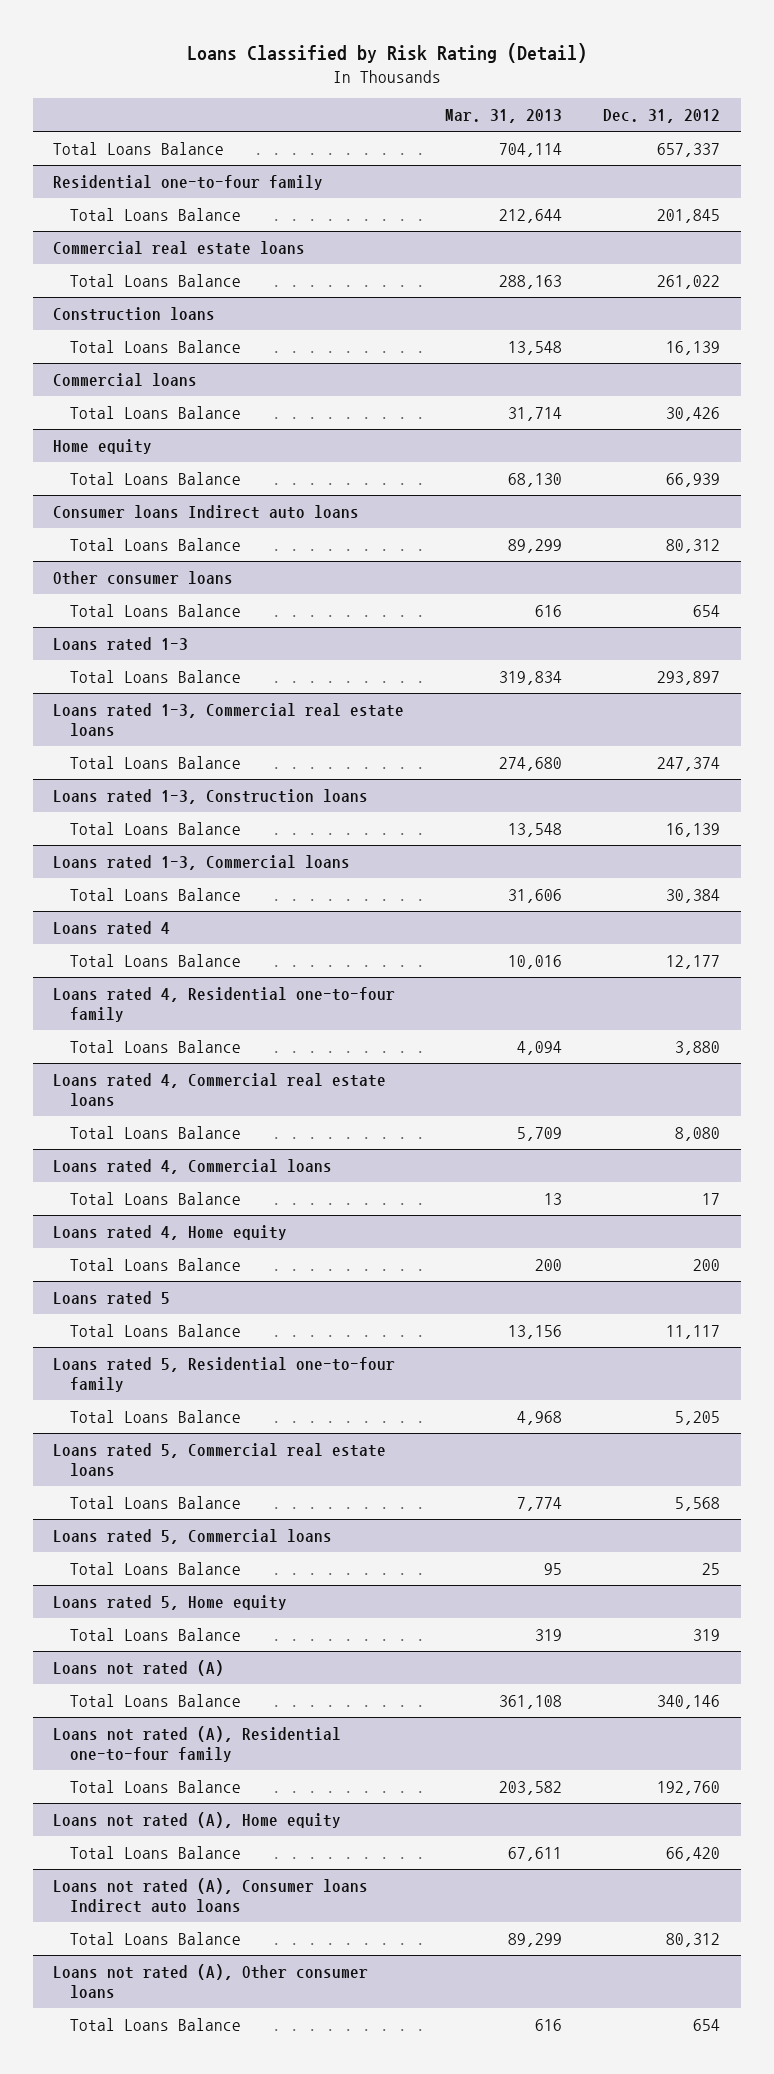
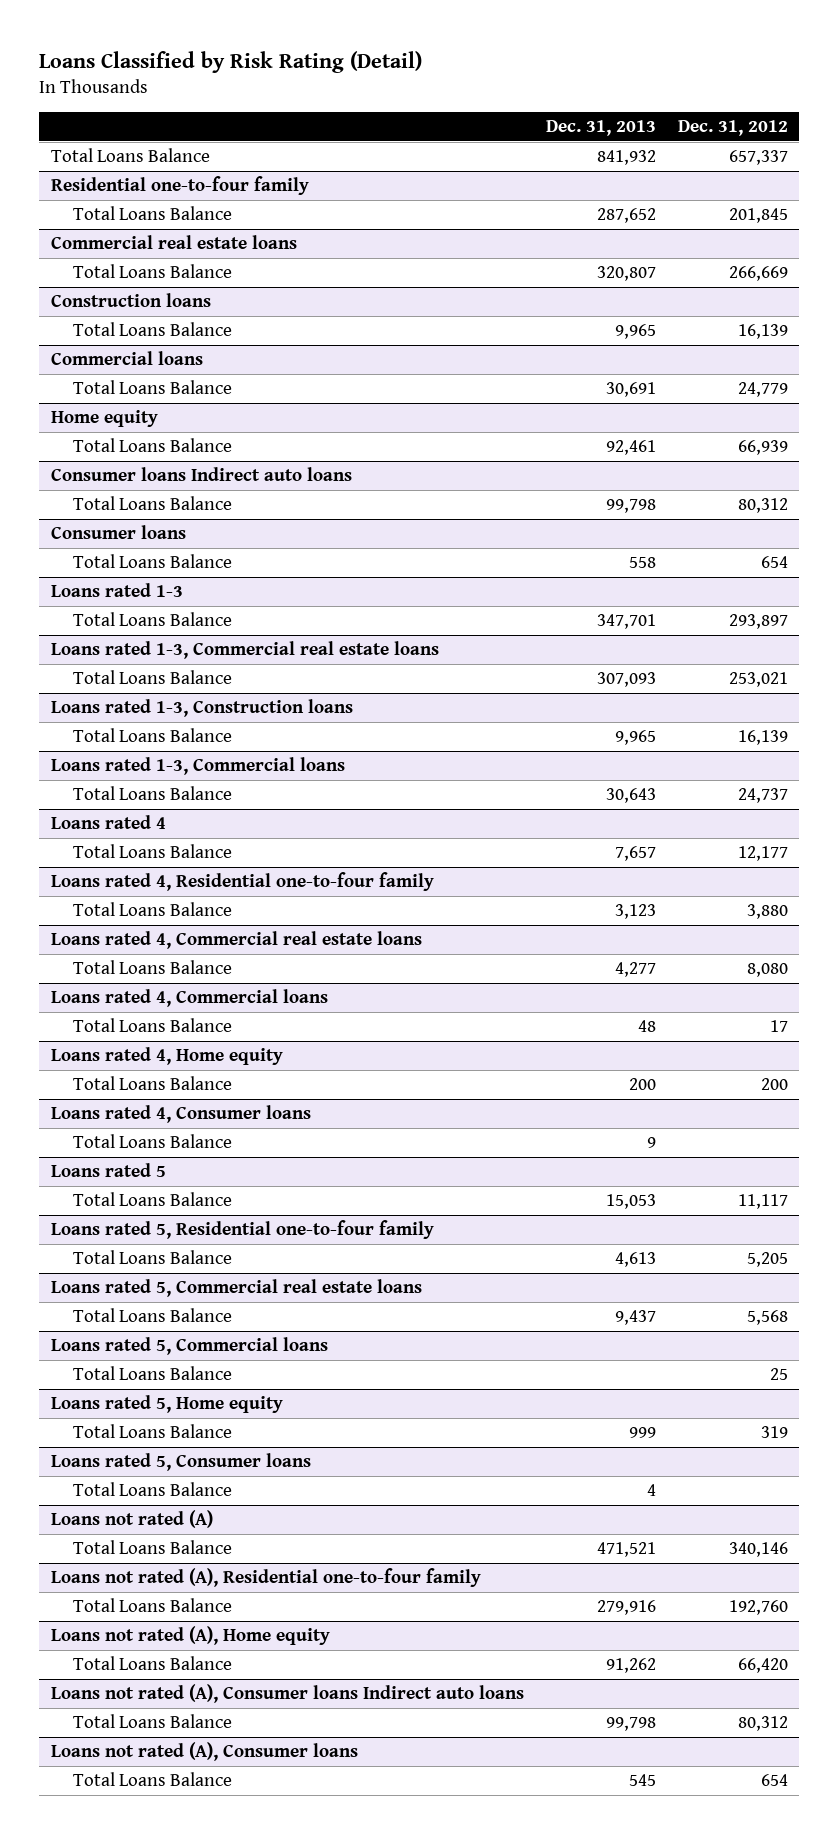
- | Mar. 31, 2013 | Dec. 31, 2012
+ | Dec. 31, 2013 | Dec. 31, 2012
@ Commercial real estate loans
- Total Loans Balance | 288,163 | 261,022
+ Total Loans Balance | 320,807 | 266,669
@ Commercial loans
- Total Loans Balance | 31,714 | 30,426
+ Total Loans Balance | 30,691 | 24,779
- Other consumer loans
+ Consumer loans
@ Loans rated 1-3, Commercial real estate loans
- Total Loans Balance | 274,680 | 247,374
+ Total Loans Balance | 307,093 | 253,021
@ Loans rated 1-3, Commercial loans
- Total Loans Balance | 31,606 | 30,384
+ Total Loans Balance | 30,643 | 24,737
+ Loans rated 4, Consumer loans
+ Total Loans Balance | 9 |
+ Loans rated 5, Consumer loans
+ Total Loans Balance | 4 |
- Loans not rated (A), Other consumer loans
+ Loans not rated (A), Consumer loans

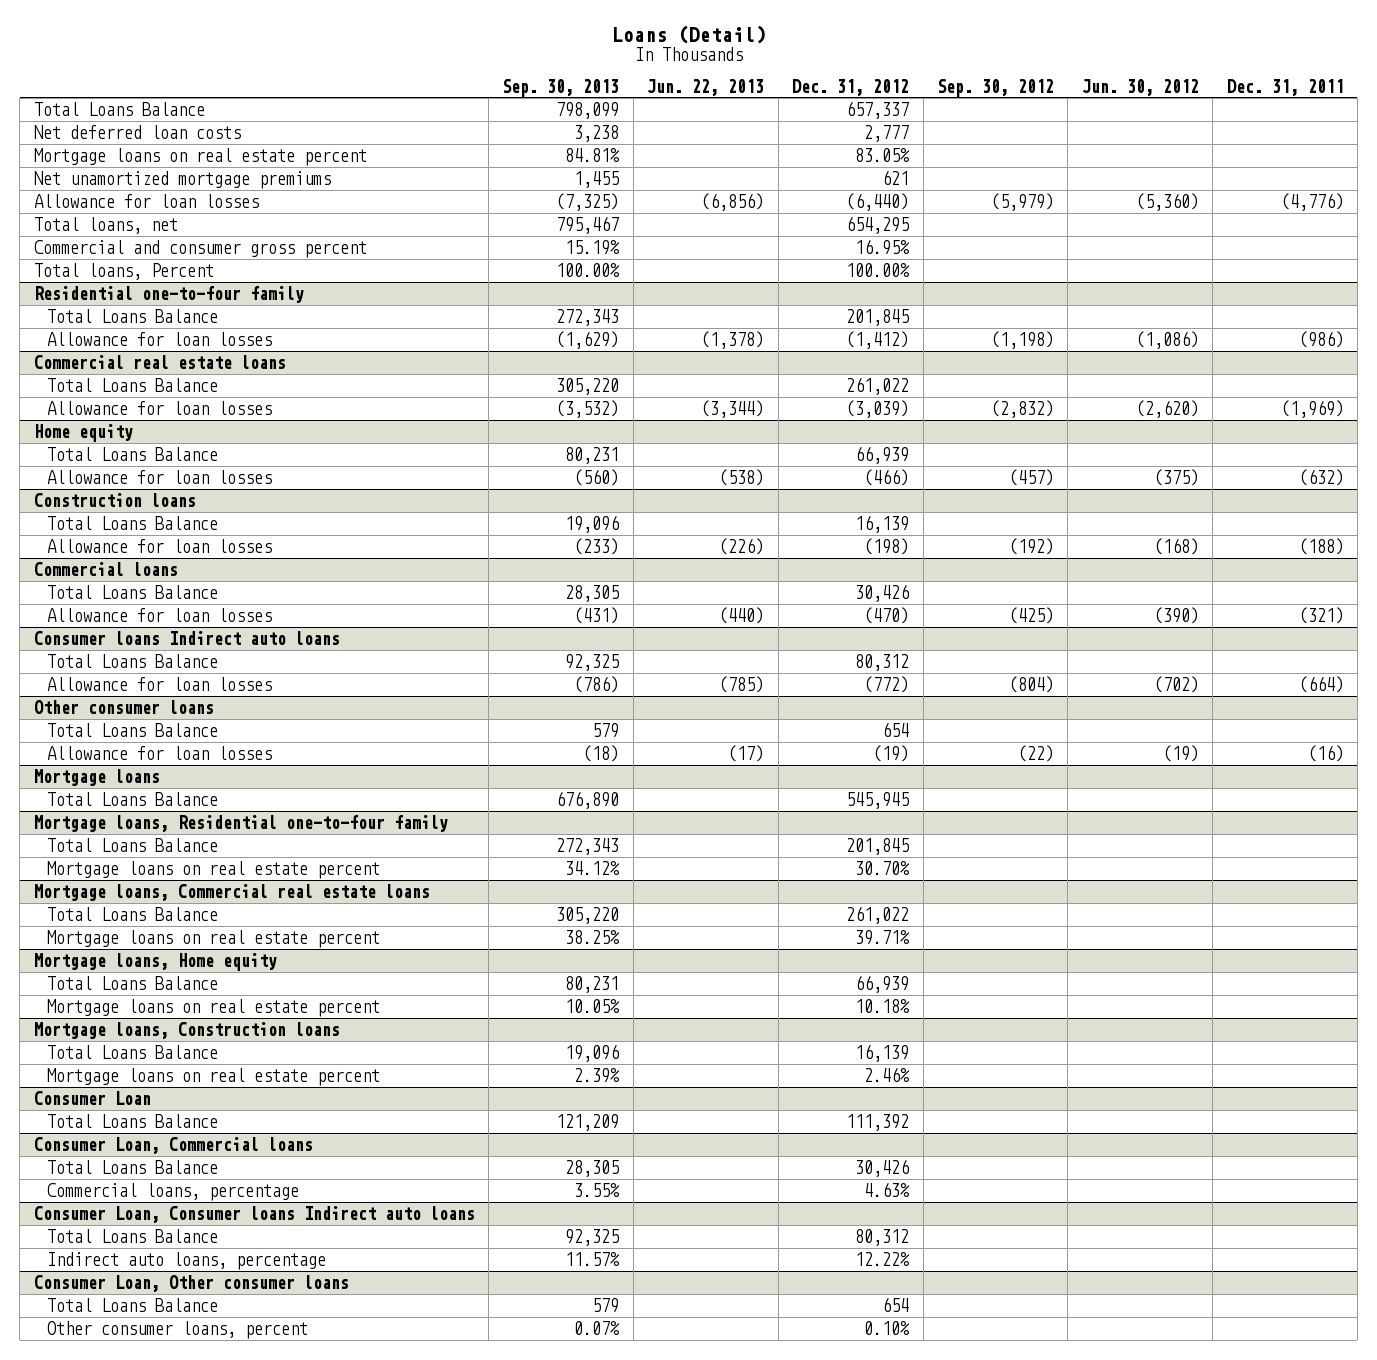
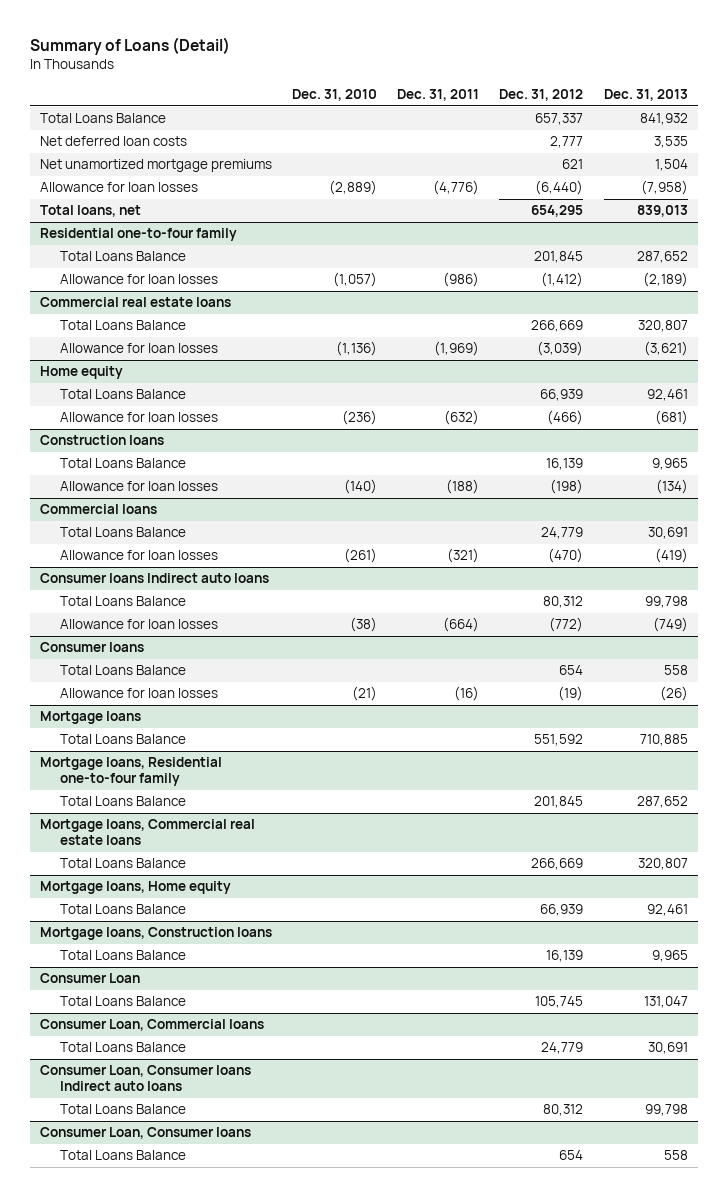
- Loans (Detail)
+ Summary of Loans (Detail)
- | Sep. 30, 2013 | Jun. 22, 2013 | Dec. 31, 2012 | Sep. 30, 2012 | Jun. 30, 2012 | Dec. 31, 2011
+ | Dec. 31, 2010 | Dec. 31, 2011 | Dec. 31, 2012 | Dec. 31, 2013
- Mortgage loans on real estate percent | 84.81% | | 83.05% | | |
- Commercial and consumer gross percent | 15.19% | | 16.95% | | |
- Total loans, Percent | 100.00% | | 100.00% | | |
@ Commercial real estate loans
- Total Loans Balance | 305,220 | | 261,022 | | |
+ Total Loans Balance | | | 266,669 | 320,807
@ Commercial loans
- Total Loans Balance | 28,305 | | 30,426 | | |
+ Total Loans Balance | | | 24,779 | 30,691
- Other consumer loans
+ Consumer loans
@ Mortgage loans
- Total Loans Balance | 676,890 | | 545,945 | | |
+ Total Loans Balance | | | 551,592 | 710,885
@ Mortgage loans, Residential one-to-four family
- Mortgage loans on real estate percent | 34.12% | | 30.70% | | |
@ Mortgage loans, Commercial real estate loans
- Total Loans Balance | 305,220 | | 261,022 | | |
- Mortgage loans on real estate percent | 38.25% | | 39.71% | | |
+ Total Loans Balance | | | 266,669 | 320,807
@ Mortgage loans, Home equity
- Mortgage loans on real estate percent | 10.05% | | 10.18% | | |
@ Mortgage loans, Construction loans
- Mortgage loans on real estate percent | 2.39% | | 2.46% | | |
@ Consumer Loan
- Total Loans Balance | 121,209 | | 111,392 | | |
+ Total Loans Balance | | | 105,745 | 131,047
@ Consumer Loan, Commercial loans
- Total Loans Balance | 28,305 | | 30,426 | | |
- Commercial loans, percentage | 3.55% | | 4.63% | | |
+ Total Loans Balance | | | 24,779 | 30,691
@ Consumer Loan, Consumer loans Indirect auto loans
- Indirect auto loans, percentage | 11.57% | | 12.22% | | |
- Consumer Loan, Other consumer loans
+ Consumer Loan, Consumer loans
- Other consumer loans, percent | 0.07% | | 0.10% | | |

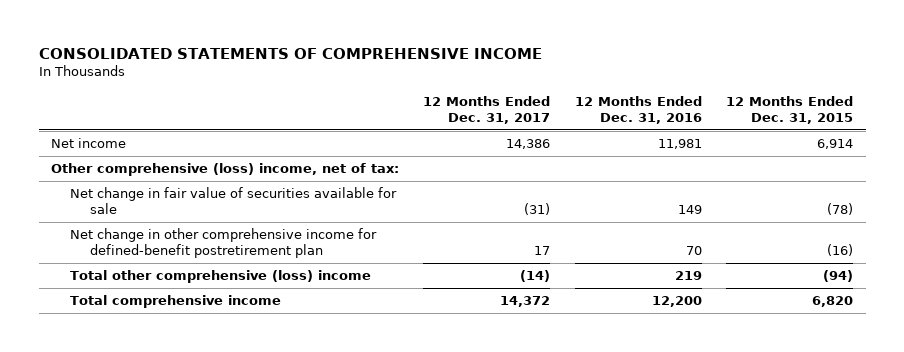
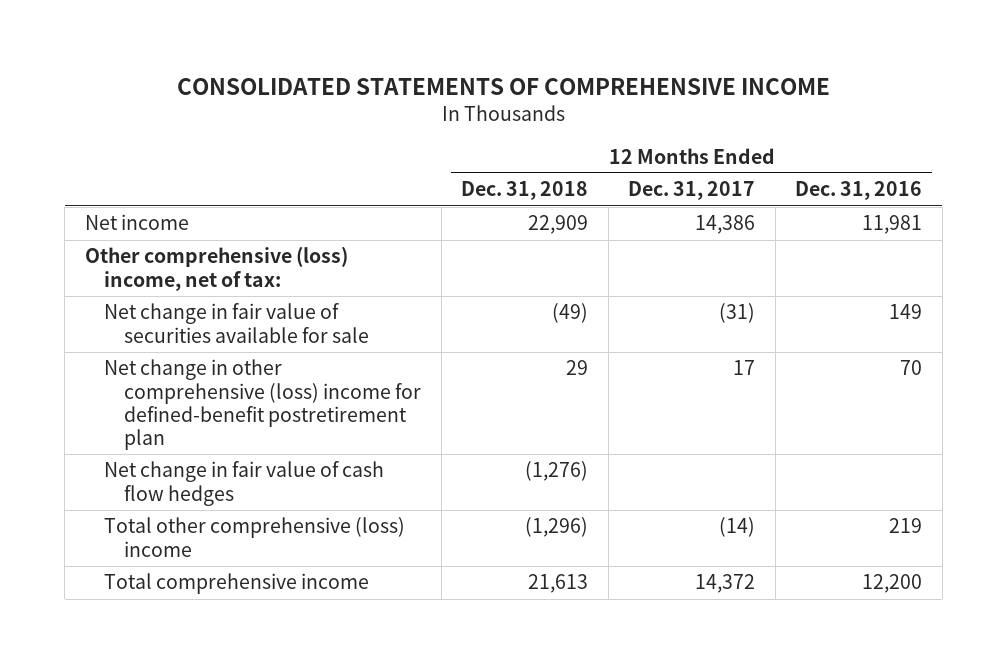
- | 12 Months Ended Dec. 31, 2017 | 12 Months Ended Dec. 31, 2016 | 12 Months Ended Dec. 31, 2015
+ | 12 Months Ended Dec. 31, 2018 | 12 Months Ended Dec. 31, 2017 | 12 Months Ended Dec. 31, 2016
- Net change in other comprehensive income for defined-benefit postretirement plan | 17 | 70 | (16)
+ Net change in other comprehensive (loss) income for defined-benefit postretirement plan | 29 | 17 | 70
+ Net change in fair value of cash flow hedges | (1,276) | |

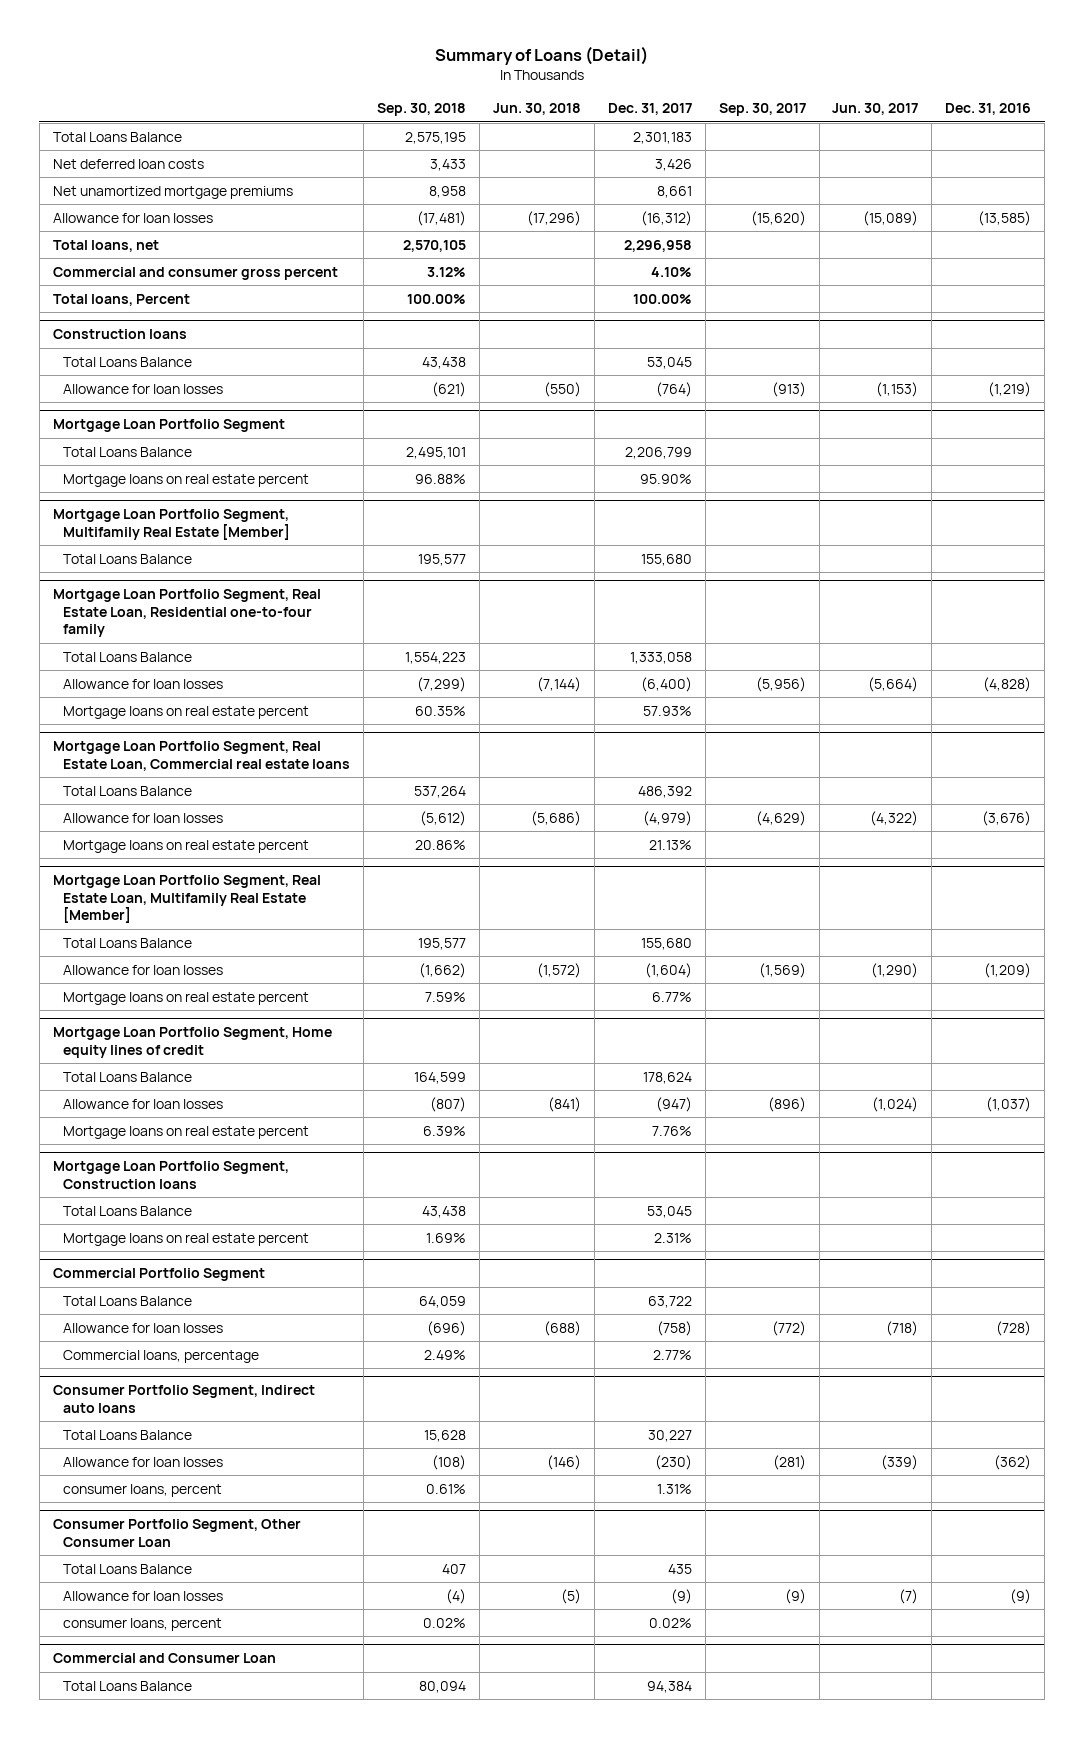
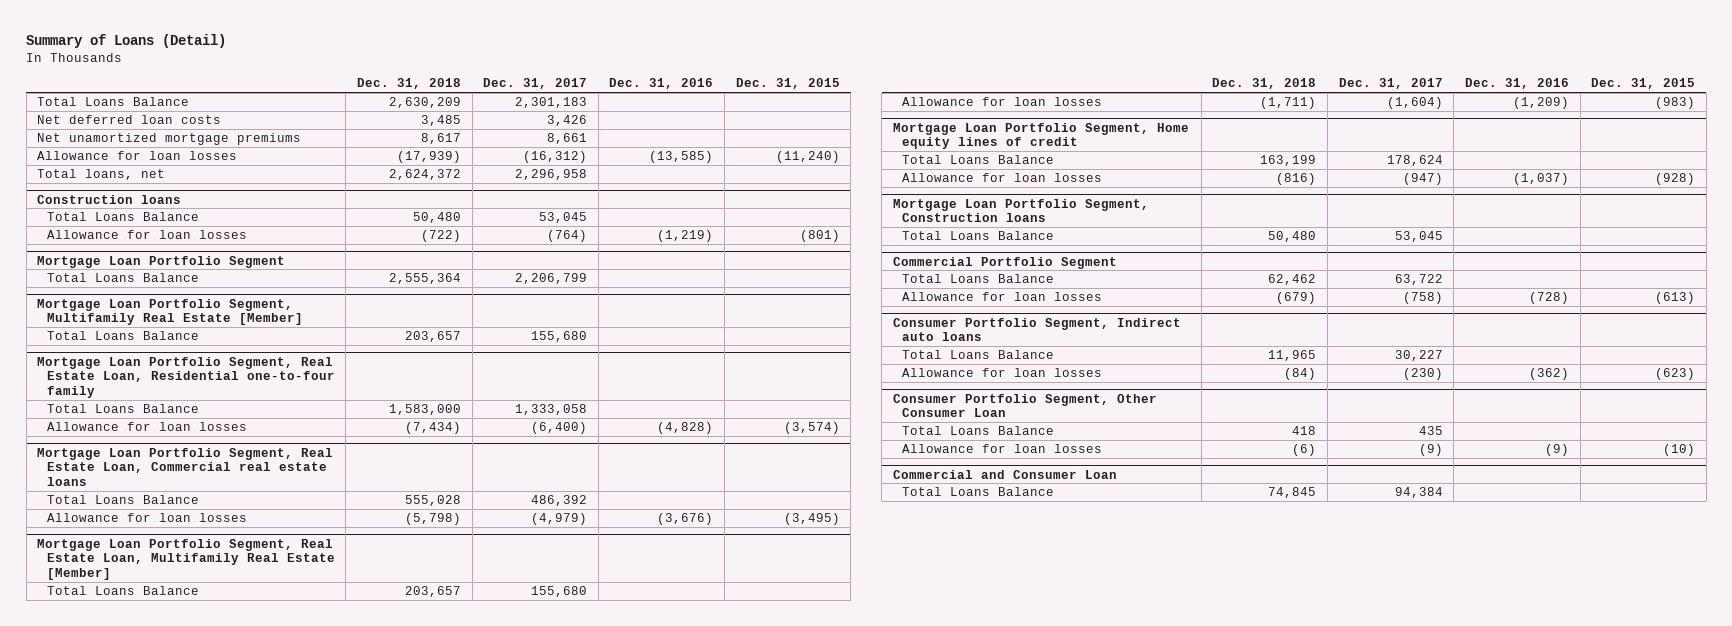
- | Sep. 30, 2018 | Jun. 30, 2018 | Dec. 31, 2017 | Sep. 30, 2017 | Jun. 30, 2017 | Dec. 31, 2016
+ | Dec. 31, 2018 | Dec. 31, 2017 | Dec. 31, 2016 | Dec. 31, 2015
- Commercial and consumer gross percent | 3.12% | | 4.10% | | |
- Total loans, Percent | 100.00% | | 100.00% | | |
@ Mortgage Loan Portfolio Segment
- Mortgage loans on real estate percent | 96.88% | | 95.90% | | |
@ Mortgage Loan Portfolio Segment, Real Estate Loan, Residential one-to-four family
- Mortgage loans on real estate percent | 60.35% | | 57.93% | | |
@ Mortgage Loan Portfolio Segment, Real Estate Loan, Commercial real estate loans
- Mortgage loans on real estate percent | 20.86% | | 21.13% | | |
@ Mortgage Loan Portfolio Segment, Real Estate Loan, Multifamily Real Estate [Member]
- Mortgage loans on real estate percent | 7.59% | | 6.77% | | |
@ Mortgage Loan Portfolio Segment, Home equity lines of credit
- Mortgage loans on real estate percent | 6.39% | | 7.76% | | |
@ Mortgage Loan Portfolio Segment, Construction loans
- Mortgage loans on real estate percent | 1.69% | | 2.31% | | |
@ Commercial Portfolio Segment
- Commercial loans, percentage | 2.49% | | 2.77% | | |
@ Consumer Portfolio Segment, Indirect auto loans
- consumer loans, percent | 0.61% | | 1.31% | | |
@ Consumer Portfolio Segment, Other Consumer Loan
- consumer loans, percent | 0.02% | | 0.02% | | |

